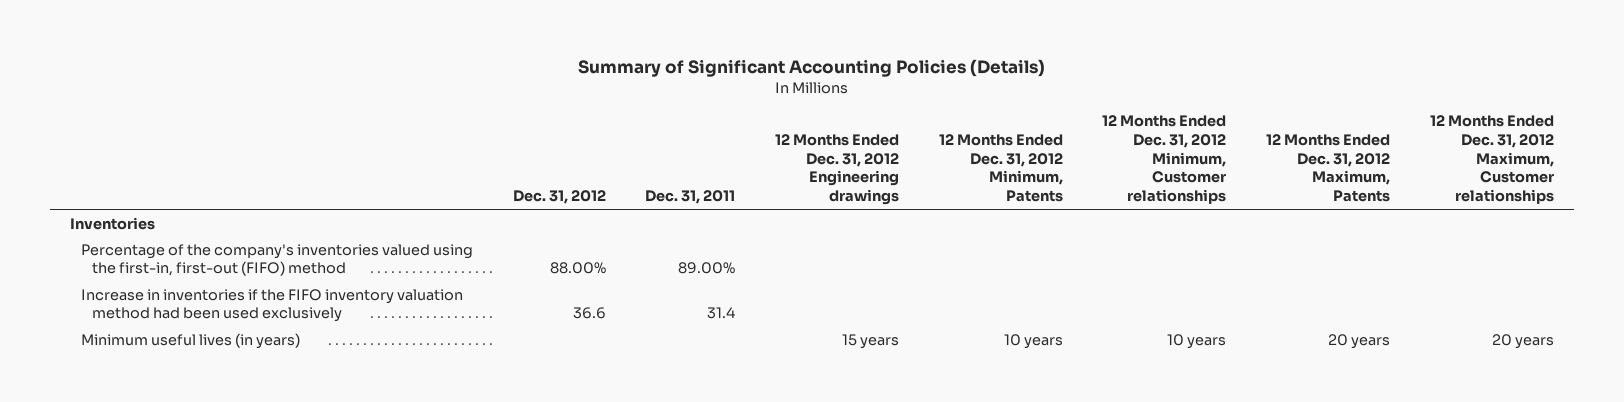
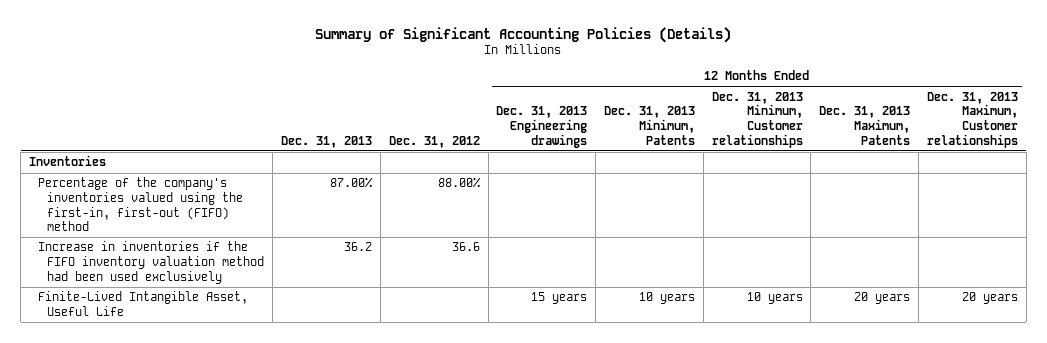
- | Dec. 31, 2012 | Dec. 31, 2011 | 12 Months Ended Dec. 31, 2012 Engineering drawings | 12 Months Ended Dec. 31, 2012 Minimum, Patents | 12 Months Ended Dec. 31, 2012 Minimum, Customer relationships | 12 Months Ended Dec. 31, 2012 Maximum, Patents | 12 Months Ended Dec. 31, 2012 Maximum, Customer relationships
+ | Dec. 31, 2013 | Dec. 31, 2012 | 12 Months Ended Dec. 31, 2013 Engineering drawings | 12 Months Ended Dec. 31, 2013 Minimum, Patents | 12 Months Ended Dec. 31, 2013 Minimum, Customer relationships | 12 Months Ended Dec. 31, 2013 Maximum, Patents | 12 Months Ended Dec. 31, 2013 Maximum, Customer relationships
- Minimum useful lives (in years) | | | 15 years | 10 years | 10 years | 20 years | 20 years
+ Finite-Lived Intangible Asset, Useful Life | | | 15 years | 10 years | 10 years | 20 years | 20 years

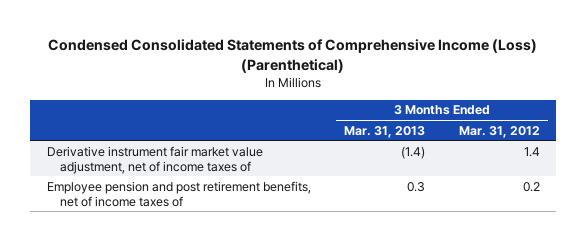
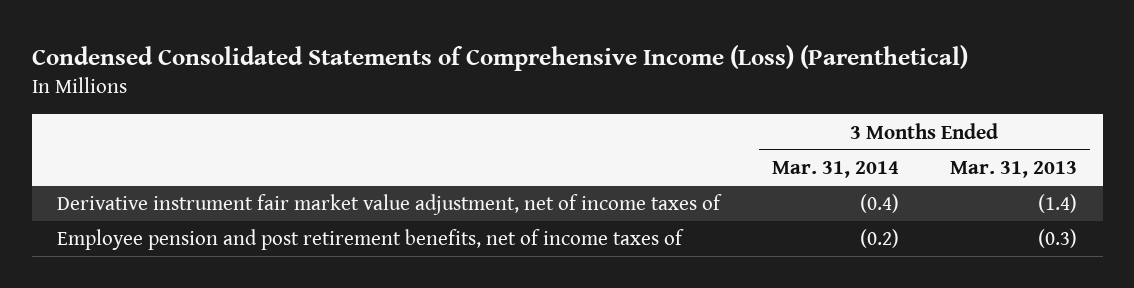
- | 3 Months Ended Mar. 31, 2013 | 3 Months Ended Mar. 31, 2012
+ | 3 Months Ended Mar. 31, 2014 | 3 Months Ended Mar. 31, 2013
- Employee pension and post retirement benefits, net of income taxes of | 0.3 | 0.2
+ Employee pension and post retirement benefits, net of income taxes of | (0.2) | (0.3)

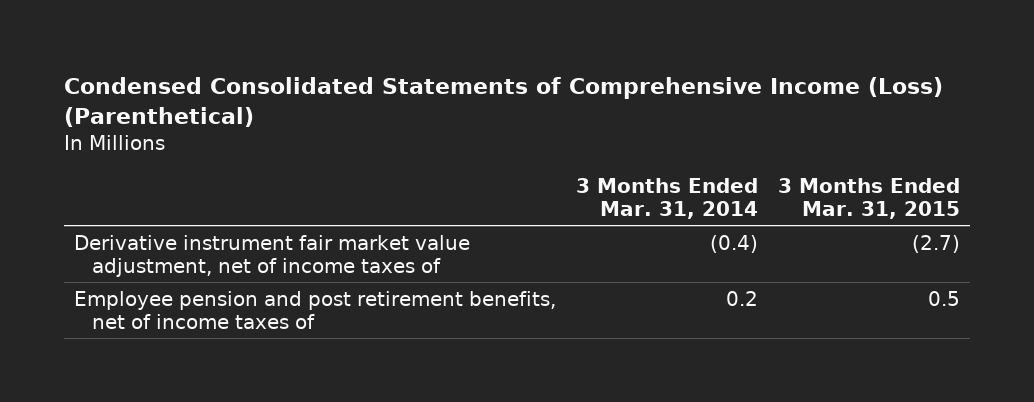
- | 3 Months Ended Mar. 31, 2014 | 3 Months Ended Mar. 31, 2013
+ | 3 Months Ended Mar. 31, 2014 | 3 Months Ended Mar. 31, 2015
- Employee pension and post retirement benefits, net of income taxes of | (0.2) | (0.3)
+ Employee pension and post retirement benefits, net of income taxes of | 0.2 | 0.5

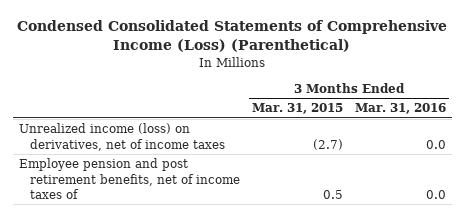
- | 3 Months Ended Mar. 31, 2014 | 3 Months Ended Mar. 31, 2015
+ | 3 Months Ended Mar. 31, 2015 | 3 Months Ended Mar. 31, 2016
- Derivative instrument fair market value adjustment, net of income taxes of | (0.4) | (2.7)
+ Unrealized income (loss) on derivatives, net of income taxes | (2.7) | 0.0

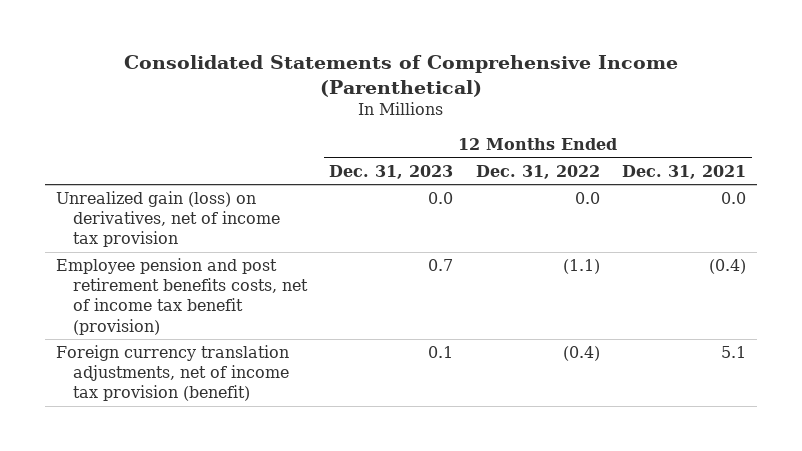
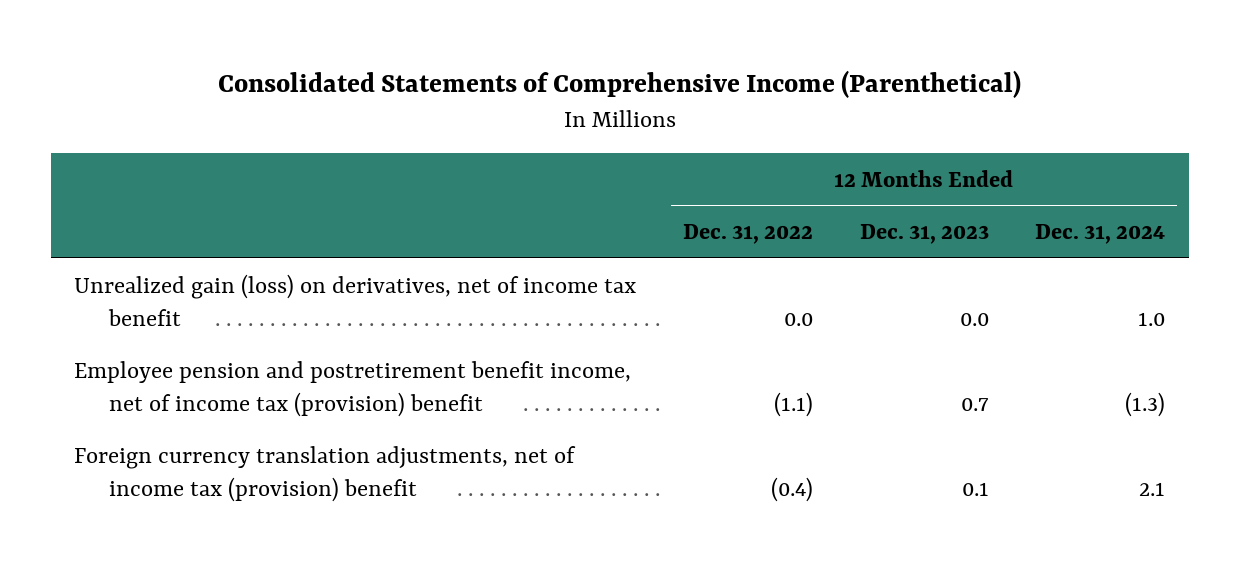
- | 12 Months Ended Dec. 31, 2023 | 12 Months Ended Dec. 31, 2022 | 12 Months Ended Dec. 31, 2021
+ | 12 Months Ended Dec. 31, 2022 | 12 Months Ended Dec. 31, 2023 | 12 Months Ended Dec. 31, 2024
- Unrealized gain (loss) on derivatives, net of income tax provision | 0.0 | 0.0 | 0.0
- Employee pension and post retirement benefits costs, net of income tax benefit (provision) | 0.7 | (1.1) | (0.4)
- Foreign currency translation adjustments, net of income tax provision (benefit) | 0.1 | (0.4) | 5.1
+ Unrealized gain (loss) on derivatives, net of income tax benefit | 0.0 | 0.0 | 1.0
+ Employee pension and postretirement benefit income, net of income tax (provision) benefit | (1.1) | 0.7 | (1.3)
+ Foreign currency translation adjustments, net of income tax (provision) benefit | (0.4) | 0.1 | 2.1

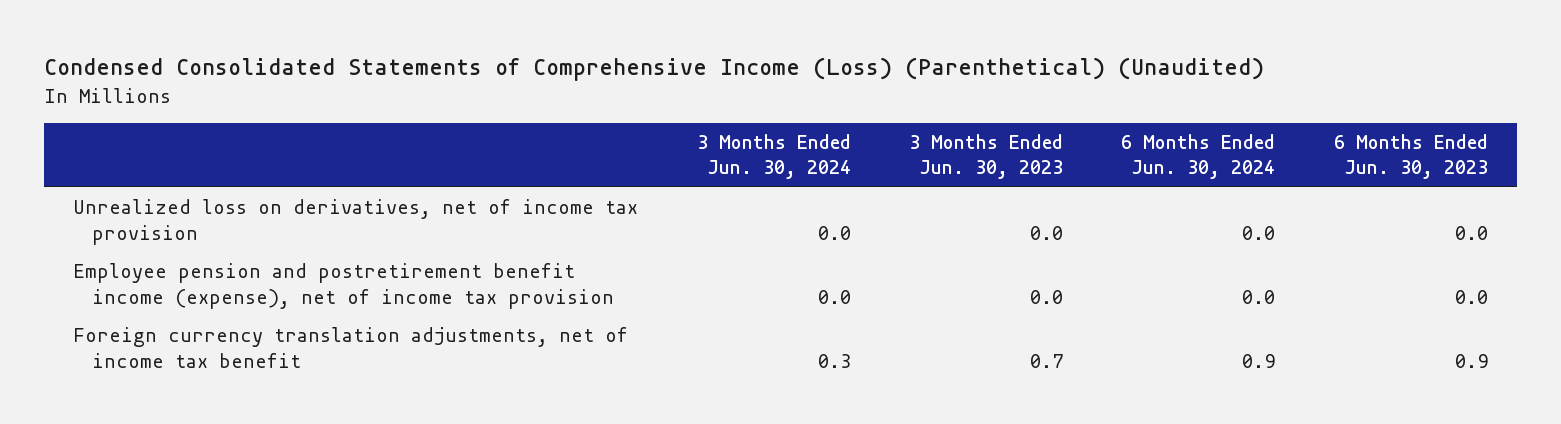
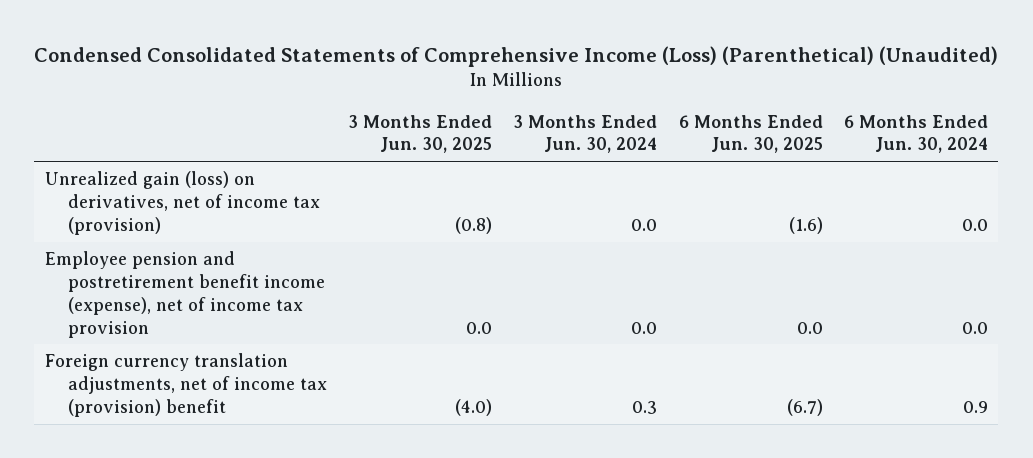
- | 3 Months Ended Jun. 30, 2024 | 3 Months Ended Jun. 30, 2023 | 6 Months Ended Jun. 30, 2024 | 6 Months Ended Jun. 30, 2023
+ | 3 Months Ended Jun. 30, 2025 | 3 Months Ended Jun. 30, 2024 | 6 Months Ended Jun. 30, 2025 | 6 Months Ended Jun. 30, 2024
- Unrealized loss on derivatives, net of income tax provision | 0.0 | 0.0 | 0.0 | 0.0
+ Unrealized gain (loss) on derivatives, net of income tax (provision) | (0.8) | 0.0 | (1.6) | 0.0
- Foreign currency translation adjustments, net of income tax benefit | 0.3 | 0.7 | 0.9 | 0.9
+ Foreign currency translation adjustments, net of income tax (provision) benefit | (4.0) | 0.3 | (6.7) | 0.9

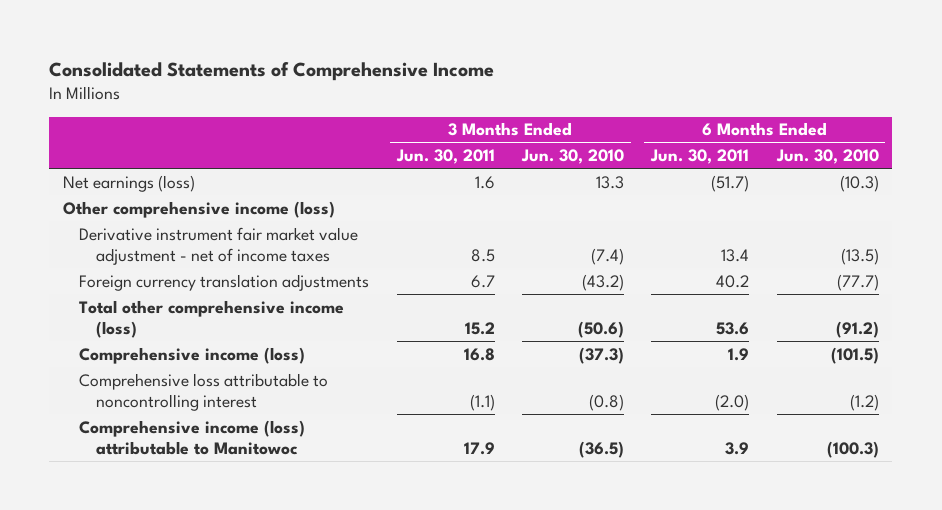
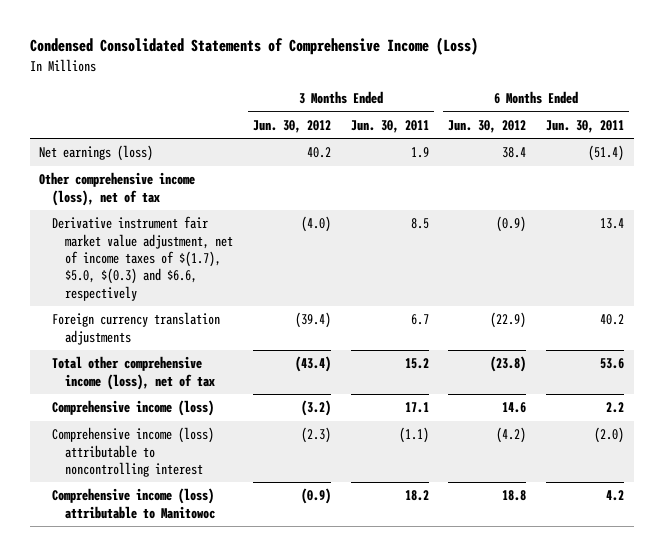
- Consolidated Statements of Comprehensive Income
+ Condensed Consolidated Statements of Comprehensive Income (Loss)
- | 3 Months Ended Jun. 30, 2011 | 3 Months Ended Jun. 30, 2010 | 6 Months Ended Jun. 30, 2011 | 6 Months Ended Jun. 30, 2010
+ | 3 Months Ended Jun. 30, 2012 | 3 Months Ended Jun. 30, 2011 | 6 Months Ended Jun. 30, 2012 | 6 Months Ended Jun. 30, 2011
- Net earnings (loss) | 1.6 | 13.3 | (51.7) | (10.3)
- Other comprehensive income (loss)
- Derivative instrument fair market value adjustment - net of income taxes | 8.5 | (7.4) | 13.4 | (13.5)
+ Net earnings (loss) | 40.2 | 1.9 | 38.4 | (51.4)
+ Other comprehensive income (loss), net of tax
+ Derivative instrument fair market value adjustment, net of income taxes of $(1.7), $5.0, $(0.3) and $6.6, respectively | (4.0) | 8.5 | (0.9) | 13.4
- Total other comprehensive income (loss) | 15.2 | (50.6) | 53.6 | (91.2)
- Comprehensive income (loss) | 16.8 | (37.3) | 1.9 | (101.5)
- Comprehensive loss attributable to noncontrolling interest | (1.1) | (0.8) | (2.0) | (1.2)
- Comprehensive income (loss) attributable to Manitowoc | 17.9 | (36.5) | 3.9 | (100.3)
+ Total other comprehensive income (loss), net of tax | (43.4) | 15.2 | (23.8) | 53.6
+ Comprehensive income (loss) | (3.2) | 17.1 | 14.6 | 2.2
+ Comprehensive income (loss) attributable to noncontrolling interest | (2.3) | (1.1) | (4.2) | (2.0)
+ Comprehensive income (loss) attributable to Manitowoc | (0.9) | 18.2 | 18.8 | 4.2

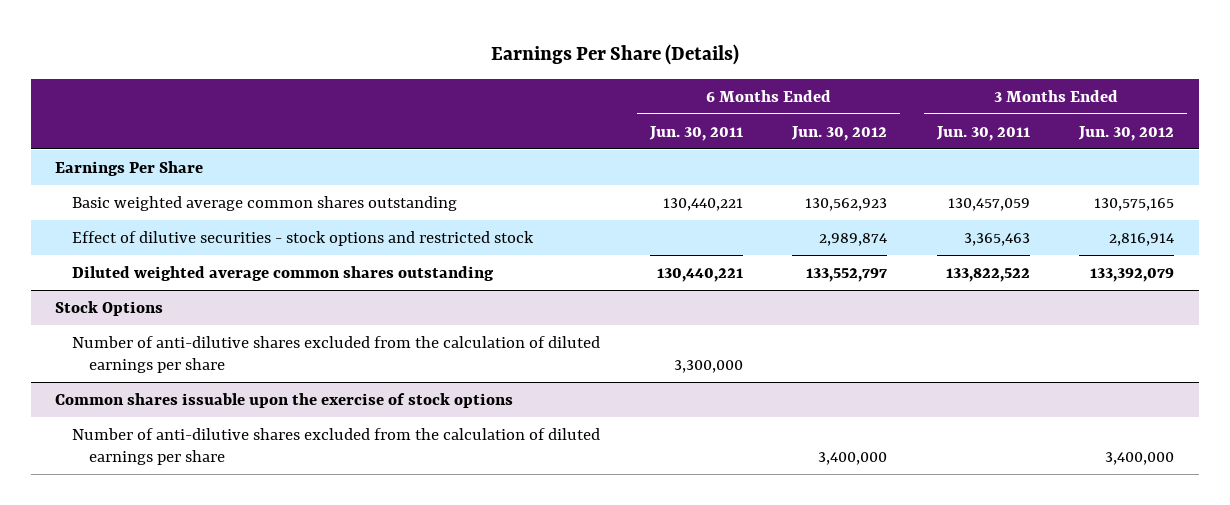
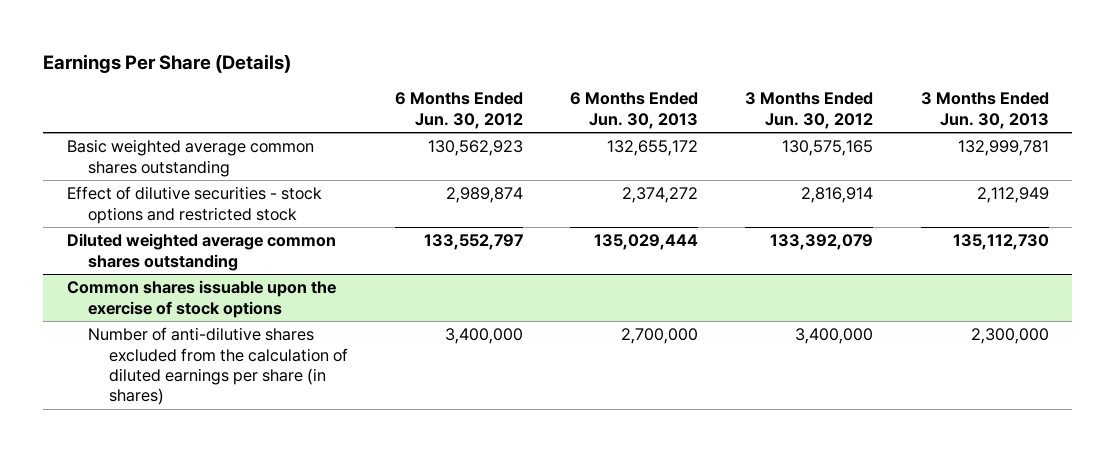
- | 6 Months Ended Jun. 30, 2011 | 6 Months Ended Jun. 30, 2012 | 3 Months Ended Jun. 30, 2011 | 3 Months Ended Jun. 30, 2012
+ | 6 Months Ended Jun. 30, 2012 | 6 Months Ended Jun. 30, 2013 | 3 Months Ended Jun. 30, 2012 | 3 Months Ended Jun. 30, 2013
- Earnings Per Share
- Stock Options
- Number of anti-dilutive shares excluded from the calculation of diluted earnings per share | 3,300,000 | | |
@ Common shares issuable upon the exercise of stock options
- Number of anti-dilutive shares excluded from the calculation of diluted earnings per share | | 3,400,000 | | 3,400,000
+ Number of anti-dilutive shares excluded from the calculation of diluted earnings per share (in shares) | 3,400,000 | 2,700,000 | 3,400,000 | 2,300,000

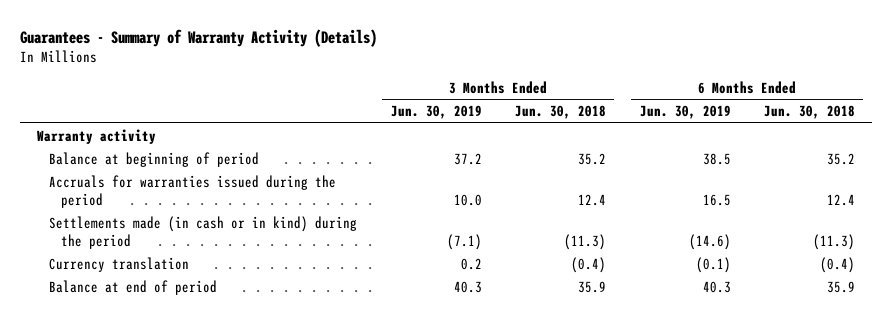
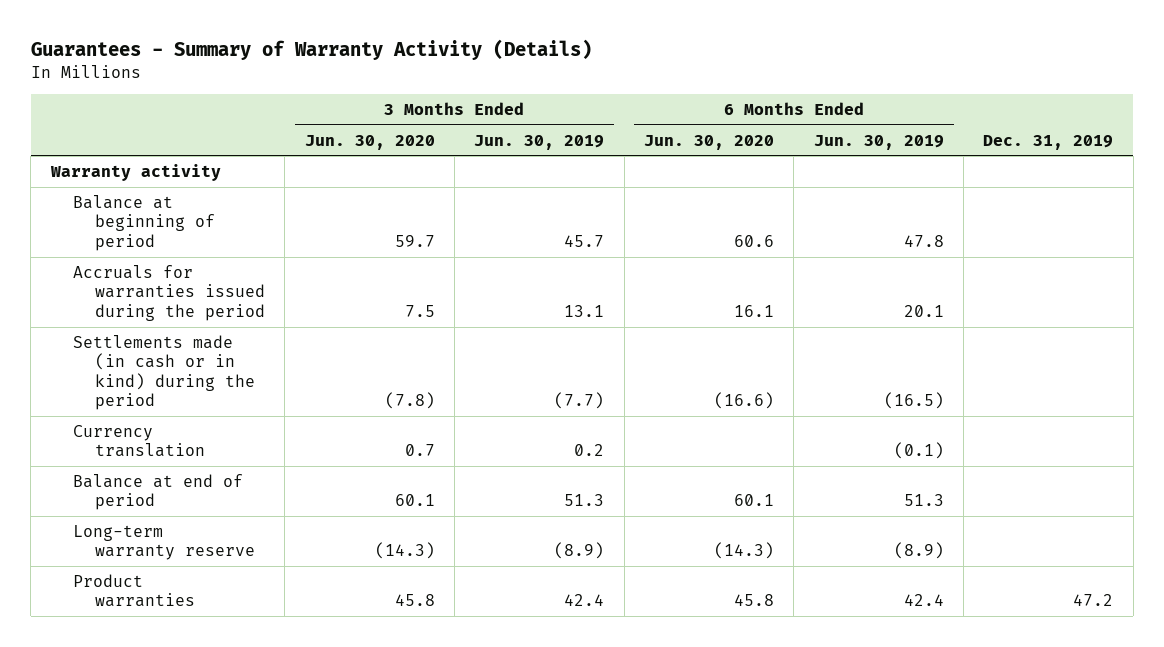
- | 3 Months Ended Jun. 30, 2019 | 3 Months Ended Jun. 30, 2018 | 6 Months Ended Jun. 30, 2019 | 6 Months Ended Jun. 30, 2018
+ | 3 Months Ended Jun. 30, 2020 | 3 Months Ended Jun. 30, 2019 | 6 Months Ended Jun. 30, 2020 | 6 Months Ended Jun. 30, 2019 | Dec. 31, 2019
- Balance at beginning of period | 37.2 | 35.2 | 38.5 | 35.2
- Accruals for warranties issued during the period | 10.0 | 12.4 | 16.5 | 12.4
- Settlements made (in cash or in kind) during the period | (7.1) | (11.3) | (14.6) | (11.3)
+ Balance at beginning of period | 59.7 | 45.7 | 60.6 | 47.8 |
+ Accruals for warranties issued during the period | 7.5 | 13.1 | 16.1 | 20.1 |
+ Settlements made (in cash or in kind) during the period | (7.8) | (7.7) | (16.6) | (16.5) |
- Balance at end of period | 40.3 | 35.9 | 40.3 | 35.9
+ Balance at end of period | 60.1 | 51.3 | 60.1 | 51.3 |
+ Long-term warranty reserve | (14.3) | (8.9) | (14.3) | (8.9) |
+ Product warranties | 45.8 | 42.4 | 45.8 | 42.4 | 47.2

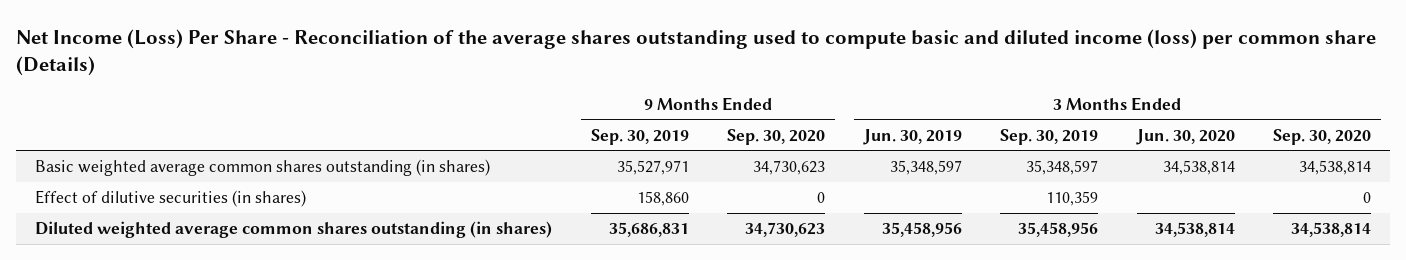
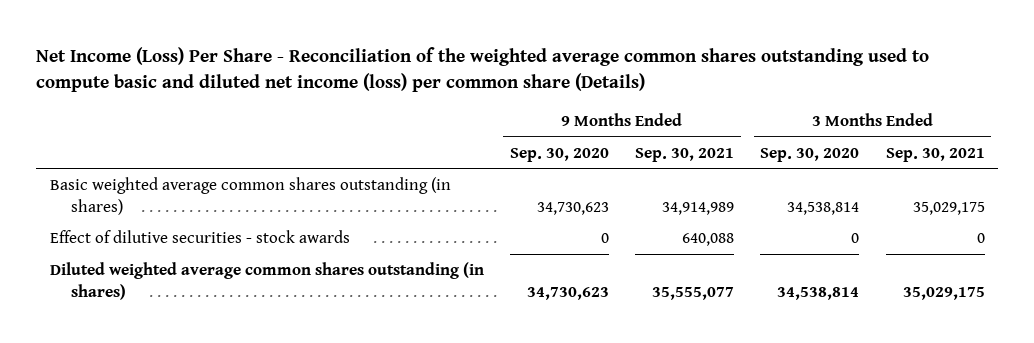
- Net Income (Loss) Per Share - Reconciliation of the average shares outstanding used to compute basic and diluted income (loss) per common share (Details)
+ Net Income (Loss) Per Share - Reconciliation of the weighted average common shares outstanding used to compute basic and diluted net income (loss) per common share (Details)
- | 9 Months Ended Sep. 30, 2019 | 9 Months Ended Sep. 30, 2020 | 3 Months Ended Jun. 30, 2019 | 3 Months Ended Sep. 30, 2019 | 3 Months Ended Jun. 30, 2020 | 3 Months Ended Sep. 30, 2020
+ | 9 Months Ended Sep. 30, 2020 | 9 Months Ended Sep. 30, 2021 | 3 Months Ended Sep. 30, 2020 | 3 Months Ended Sep. 30, 2021
- Effect of dilutive securities (in shares) | 158,860 | 0 | | 110,359 | | 0
+ Effect of dilutive securities - stock awards | 0 | 640,088 | 0 | 0

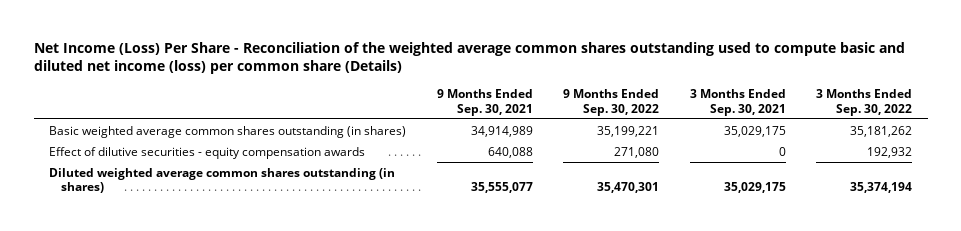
- | 9 Months Ended Sep. 30, 2020 | 9 Months Ended Sep. 30, 2021 | 3 Months Ended Sep. 30, 2020 | 3 Months Ended Sep. 30, 2021
+ | 9 Months Ended Sep. 30, 2021 | 9 Months Ended Sep. 30, 2022 | 3 Months Ended Sep. 30, 2021 | 3 Months Ended Sep. 30, 2022
- Effect of dilutive securities - stock awards | 0 | 640,088 | 0 | 0
+ Effect of dilutive securities - equity compensation awards | 640,088 | 271,080 | 0 | 192,932

